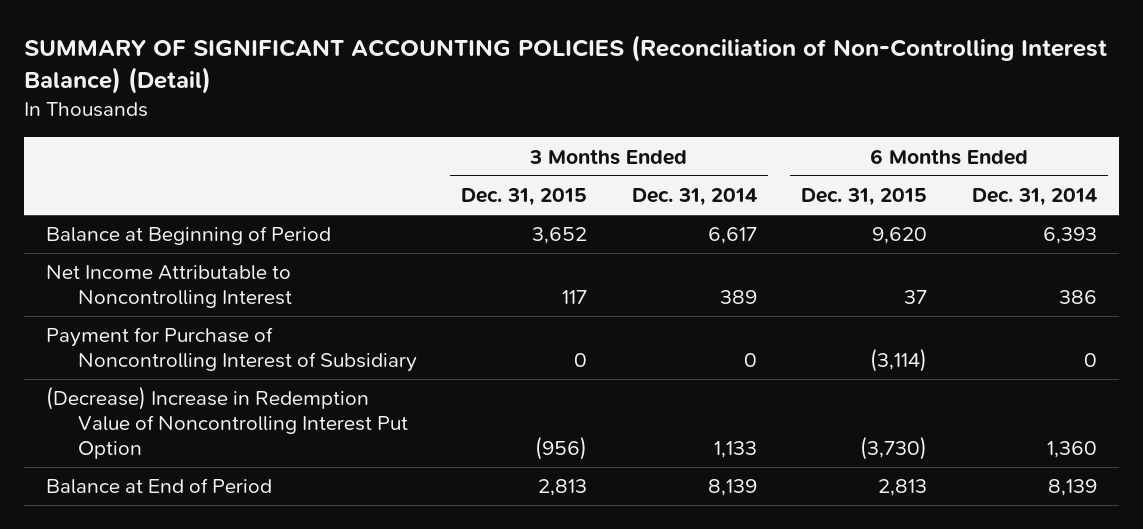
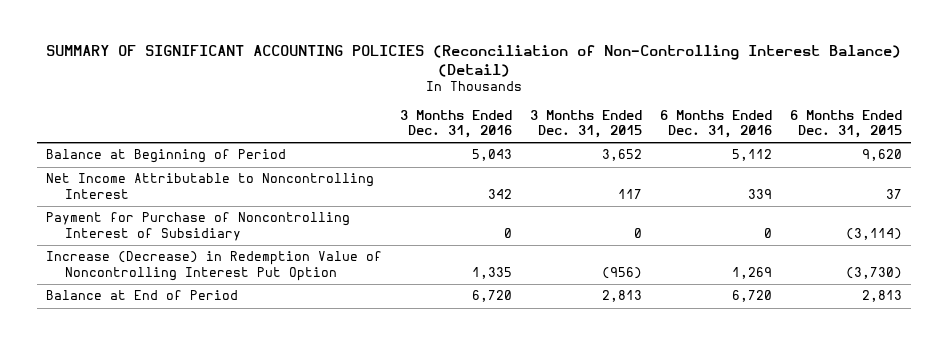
- | 3 Months Ended Dec. 31, 2015 | 3 Months Ended Dec. 31, 2014 | 6 Months Ended Dec. 31, 2015 | 6 Months Ended Dec. 31, 2014
+ | 3 Months Ended Dec. 31, 2016 | 3 Months Ended Dec. 31, 2015 | 6 Months Ended Dec. 31, 2016 | 6 Months Ended Dec. 31, 2015
- (Decrease) Increase in Redemption Value of Noncontrolling Interest Put Option | (956) | 1,133 | (3,730) | 1,360
+ Increase (Decrease) in Redemption Value of Noncontrolling Interest Put Option | 1,335 | (956) | 1,269 | (3,730)

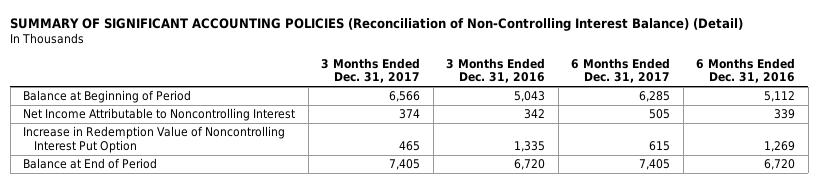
- | 3 Months Ended Dec. 31, 2016 | 3 Months Ended Dec. 31, 2015 | 6 Months Ended Dec. 31, 2016 | 6 Months Ended Dec. 31, 2015
+ | 3 Months Ended Dec. 31, 2017 | 3 Months Ended Dec. 31, 2016 | 6 Months Ended Dec. 31, 2017 | 6 Months Ended Dec. 31, 2016
- Payment for Purchase of Noncontrolling Interest of Subsidiary | 0 | 0 | 0 | (3,114)
- Increase (Decrease) in Redemption Value of Noncontrolling Interest Put Option | 1,335 | (956) | 1,269 | (3,730)
+ Increase in Redemption Value of Noncontrolling Interest Put Option | 465 | 1,335 | 615 | 1,269

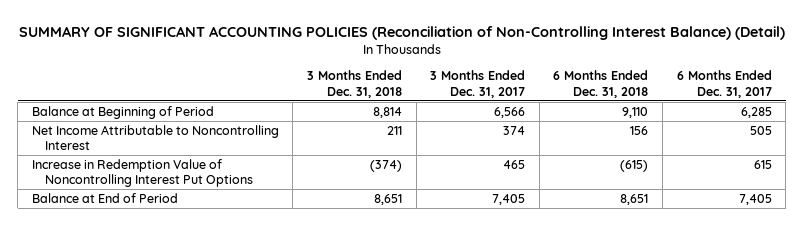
- | 3 Months Ended Dec. 31, 2017 | 3 Months Ended Dec. 31, 2016 | 6 Months Ended Dec. 31, 2017 | 6 Months Ended Dec. 31, 2016
+ | 3 Months Ended Dec. 31, 2018 | 3 Months Ended Dec. 31, 2017 | 6 Months Ended Dec. 31, 2018 | 6 Months Ended Dec. 31, 2017
- Increase in Redemption Value of Noncontrolling Interest Put Option | 465 | 1,335 | 615 | 1,269
+ Increase in Redemption Value of Noncontrolling Interest Put Options | (374) | 465 | (615) | 615

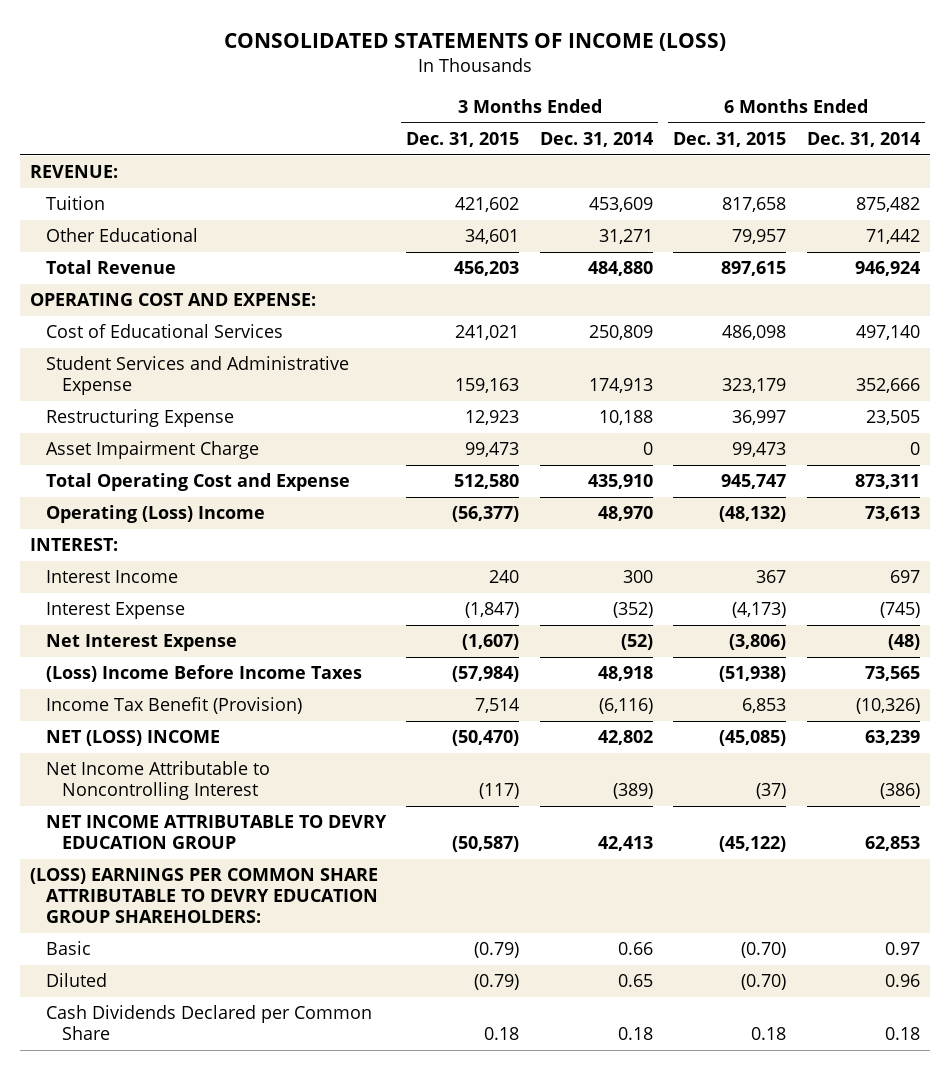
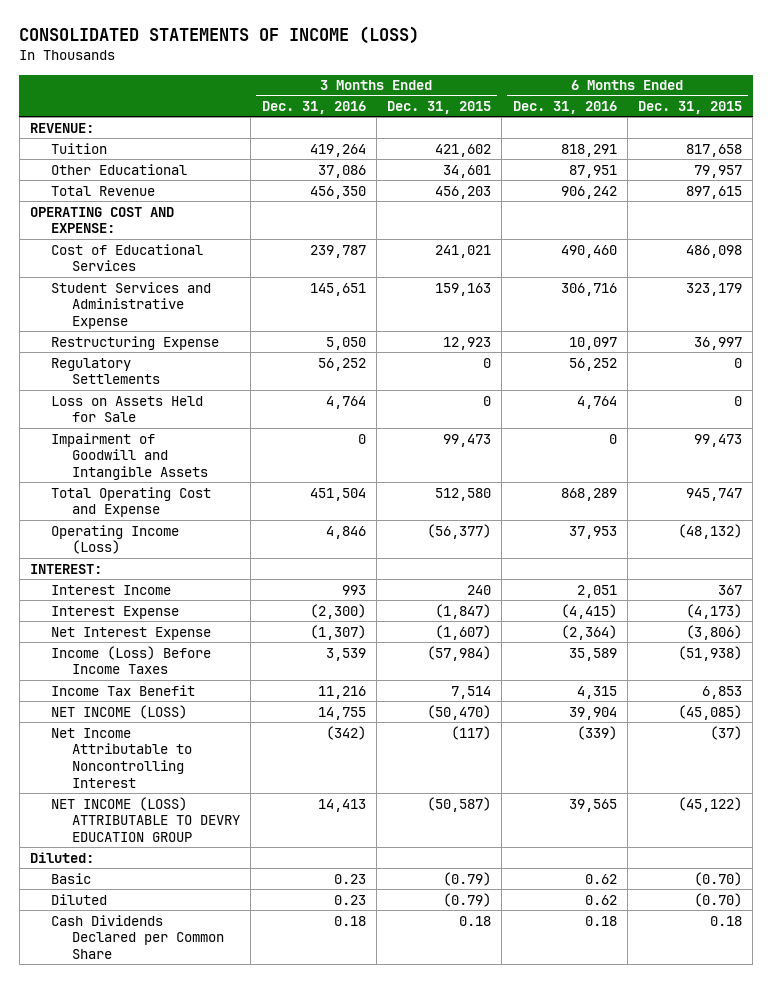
- | 3 Months Ended Dec. 31, 2015 | 3 Months Ended Dec. 31, 2014 | 6 Months Ended Dec. 31, 2015 | 6 Months Ended Dec. 31, 2014
+ | 3 Months Ended Dec. 31, 2016 | 3 Months Ended Dec. 31, 2015 | 6 Months Ended Dec. 31, 2016 | 6 Months Ended Dec. 31, 2015
- Asset Impairment Charge | 99,473 | 0 | 99,473 | 0
+ Regulatory Settlements | 56,252 | 0 | 56,252 | 0
+ Loss on Assets Held for Sale | 4,764 | 0 | 4,764 | 0
+ Impairment of Goodwill and Intangible Assets | 0 | 99,473 | 0 | 99,473
- Operating (Loss) Income | (56,377) | 48,970 | (48,132) | 73,613
+ Operating Income (Loss) | 4,846 | (56,377) | 37,953 | (48,132)
- (Loss) Income Before Income Taxes | (57,984) | 48,918 | (51,938) | 73,565
- Income Tax Benefit (Provision) | 7,514 | (6,116) | 6,853 | (10,326)
- NET (LOSS) INCOME | (50,470) | 42,802 | (45,085) | 63,239
+ Income (Loss) Before Income Taxes | 3,539 | (57,984) | 35,589 | (51,938)
+ Income Tax Benefit | 11,216 | 7,514 | 4,315 | 6,853
+ NET INCOME (LOSS) | 14,755 | (50,470) | 39,904 | (45,085)
- NET INCOME ATTRIBUTABLE TO DEVRY EDUCATION GROUP | (50,587) | 42,413 | (45,122) | 62,853
- (LOSS) EARNINGS PER COMMON SHARE ATTRIBUTABLE TO DEVRY EDUCATION GROUP SHAREHOLDERS:
+ NET INCOME (LOSS) ATTRIBUTABLE TO DEVRY EDUCATION GROUP | 14,413 | (50,587) | 39,565 | (45,122)
+ Diluted:

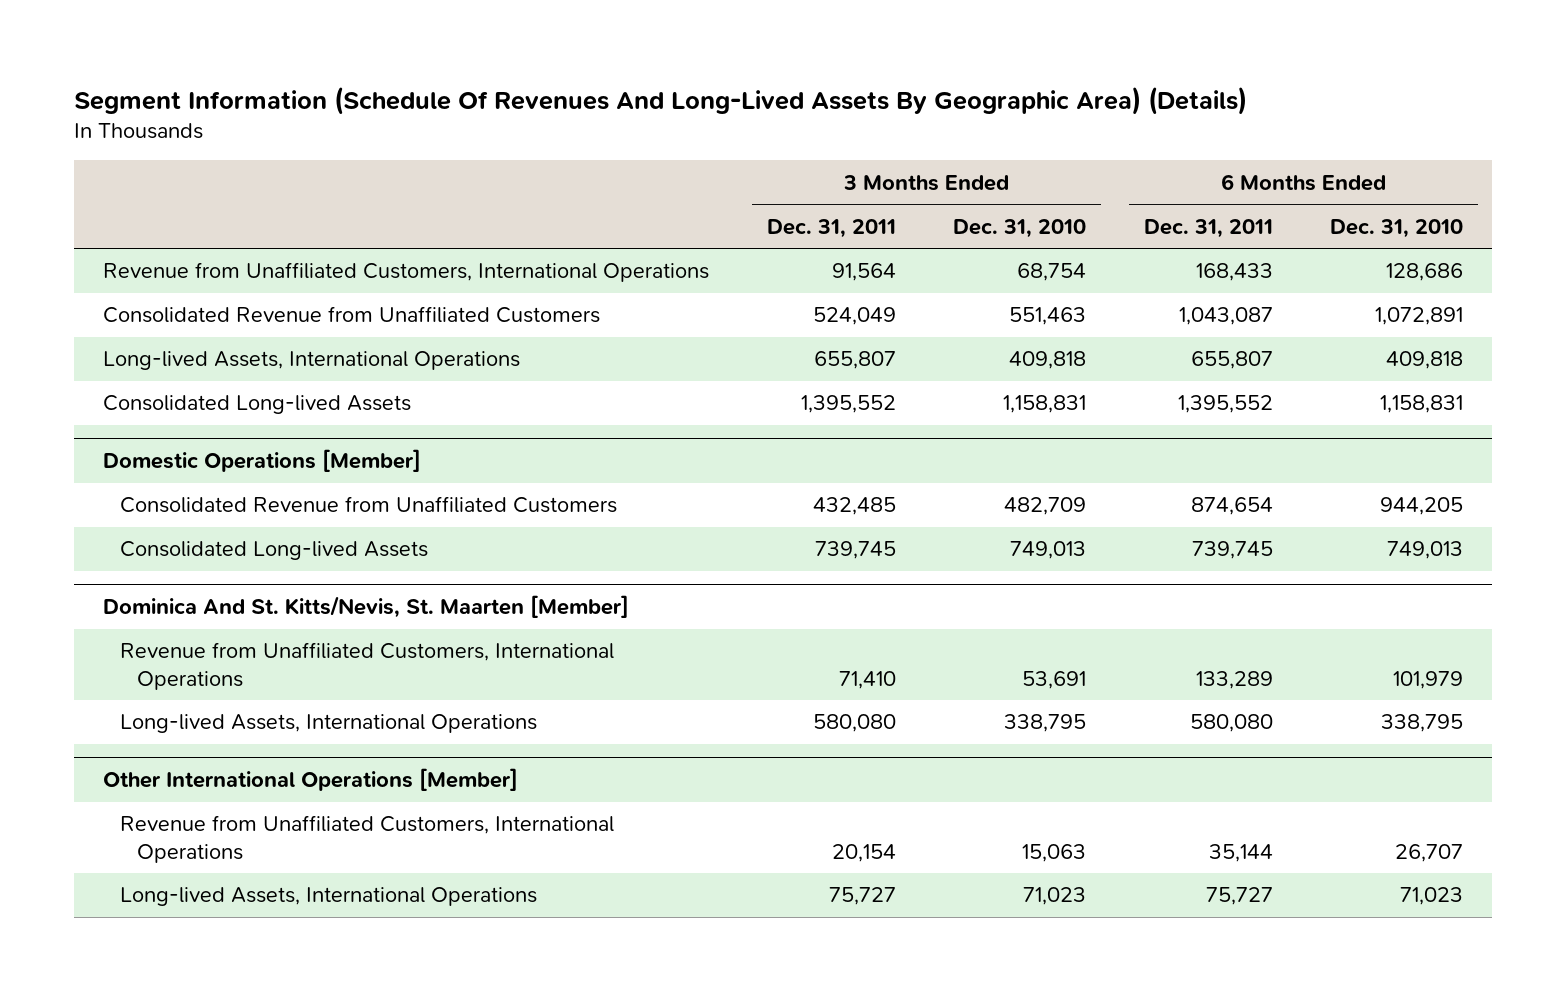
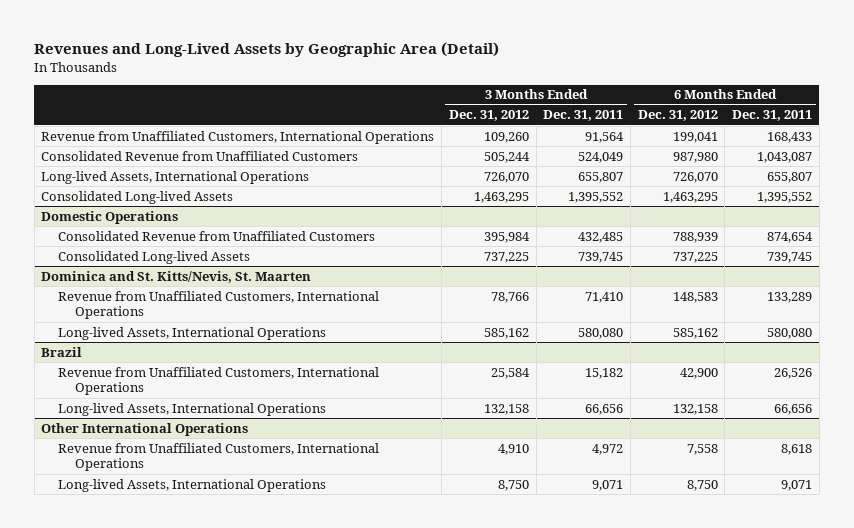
- Segment Information (Schedule Of Revenues And Long-Lived Assets By Geographic Area) (Details)
+ Revenues and Long-Lived Assets by Geographic Area (Detail)
- | 3 Months Ended Dec. 31, 2011 | 3 Months Ended Dec. 31, 2010 | 6 Months Ended Dec. 31, 2011 | 6 Months Ended Dec. 31, 2010
+ | 3 Months Ended Dec. 31, 2012 | 3 Months Ended Dec. 31, 2011 | 6 Months Ended Dec. 31, 2012 | 6 Months Ended Dec. 31, 2011
- Domestic Operations [Member]
+ Domestic Operations
- Dominica And St. Kitts/Nevis, St. Maarten [Member]
+ Dominica and St. Kitts/Nevis, St. Maarten
- Other International Operations [Member]
- Revenue from Unaffiliated Customers, International Operations | 20,154 | 15,063 | 35,144 | 26,707
- Long-lived Assets, International Operations | 75,727 | 71,023 | 75,727 | 71,023
+ Brazil
+ Revenue from Unaffiliated Customers, International Operations | 25,584 | 15,182 | 42,900 | 26,526
+ Long-lived Assets, International Operations | 132,158 | 66,656 | 132,158 | 66,656
+ Other International Operations
+ Revenue from Unaffiliated Customers, International Operations | 4,910 | 4,972 | 7,558 | 8,618
+ Long-lived Assets, International Operations | 8,750 | 9,071 | 8,750 | 9,071

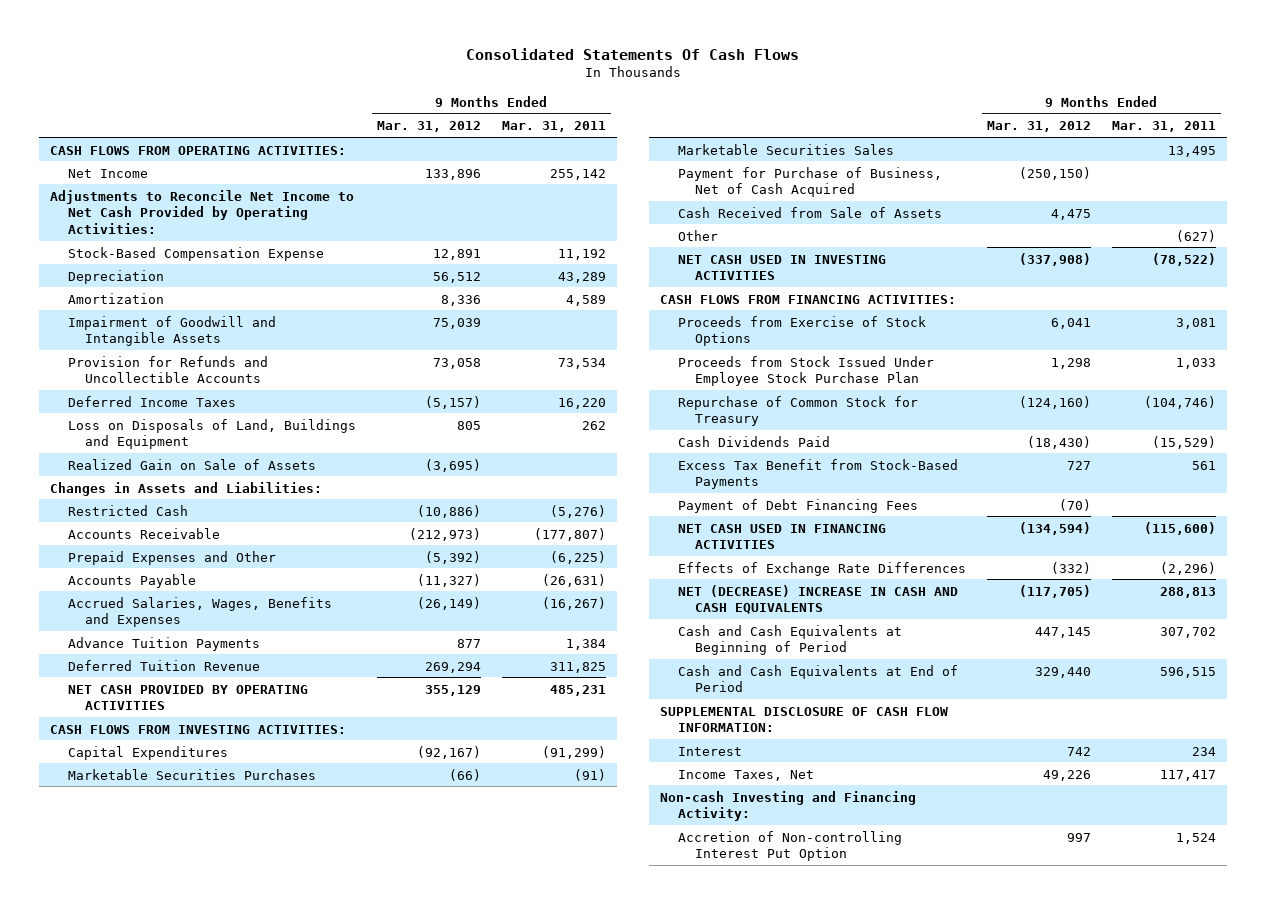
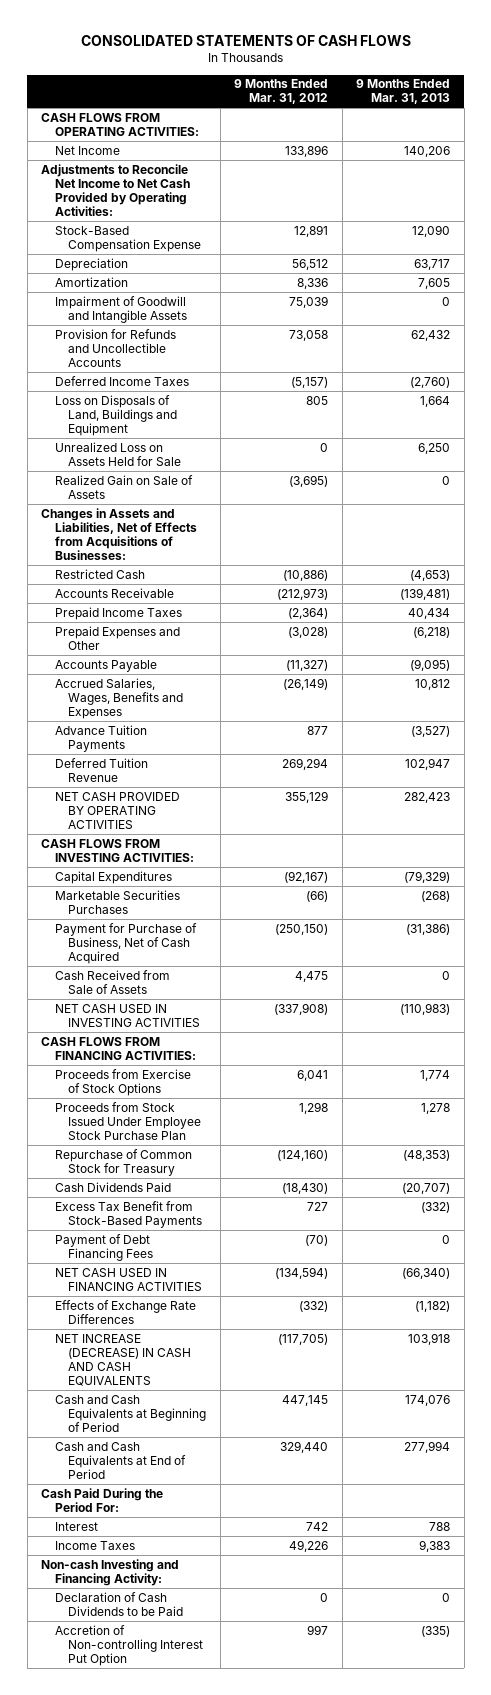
- Consolidated Statements Of Cash Flows
+ CONSOLIDATED STATEMENTS OF CASH FLOWS
- | 9 Months Ended Mar. 31, 2012 | 9 Months Ended Mar. 31, 2011
+ | 9 Months Ended Mar. 31, 2012 | 9 Months Ended Mar. 31, 2013
+ Unrealized Loss on Assets Held for Sale | 0 | 6,250
- Changes in Assets and Liabilities:
+ Changes in Assets and Liabilities, Net of Effects from Acquisitions of Businesses:
- Prepaid Expenses and Other | (5,392) | (6,225)
+ Prepaid Income Taxes | (2,364) | 40,434
+ Prepaid Expenses and Other | (3,028) | (6,218)
- Marketable Securities Sales | | 13,495
- Other | | (627)
- NET (DECREASE) INCREASE IN CASH AND CASH EQUIVALENTS | (117,705) | 288,813
+ NET INCREASE (DECREASE) IN CASH AND CASH EQUIVALENTS | (117,705) | 103,918
- SUPPLEMENTAL DISCLOSURE OF CASH FLOW INFORMATION:
+ Cash Paid During the Period For:
- Income Taxes, Net | 49,226 | 117,417
+ Income Taxes | 49,226 | 9,383
+ Declaration of Cash Dividends to be Paid | 0 | 0

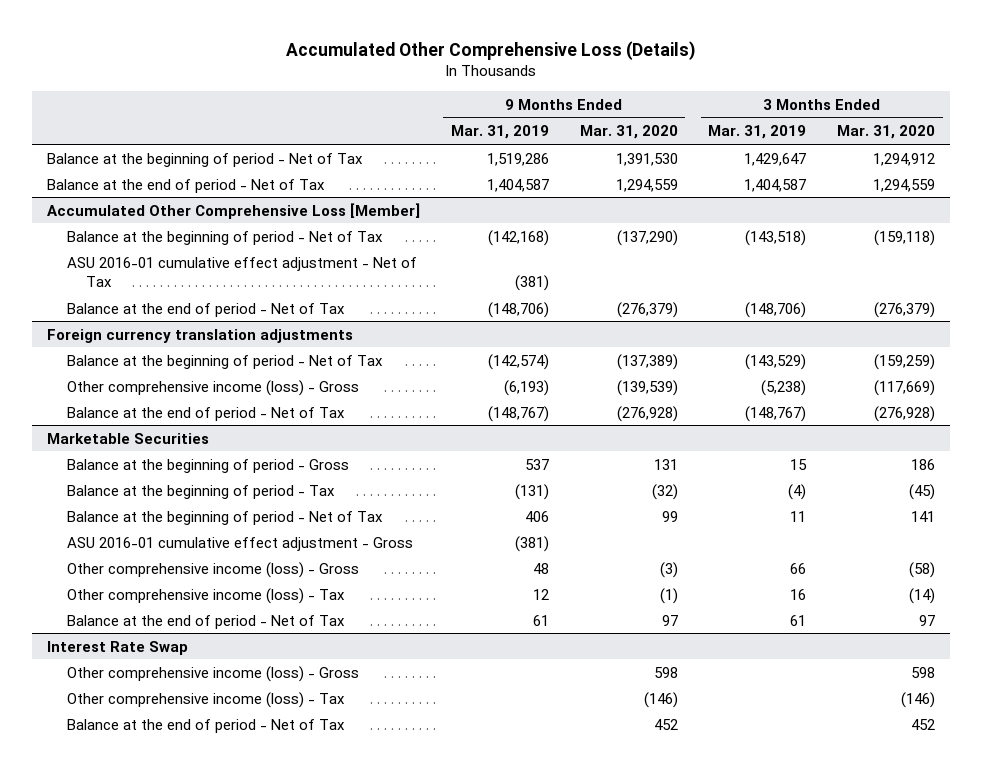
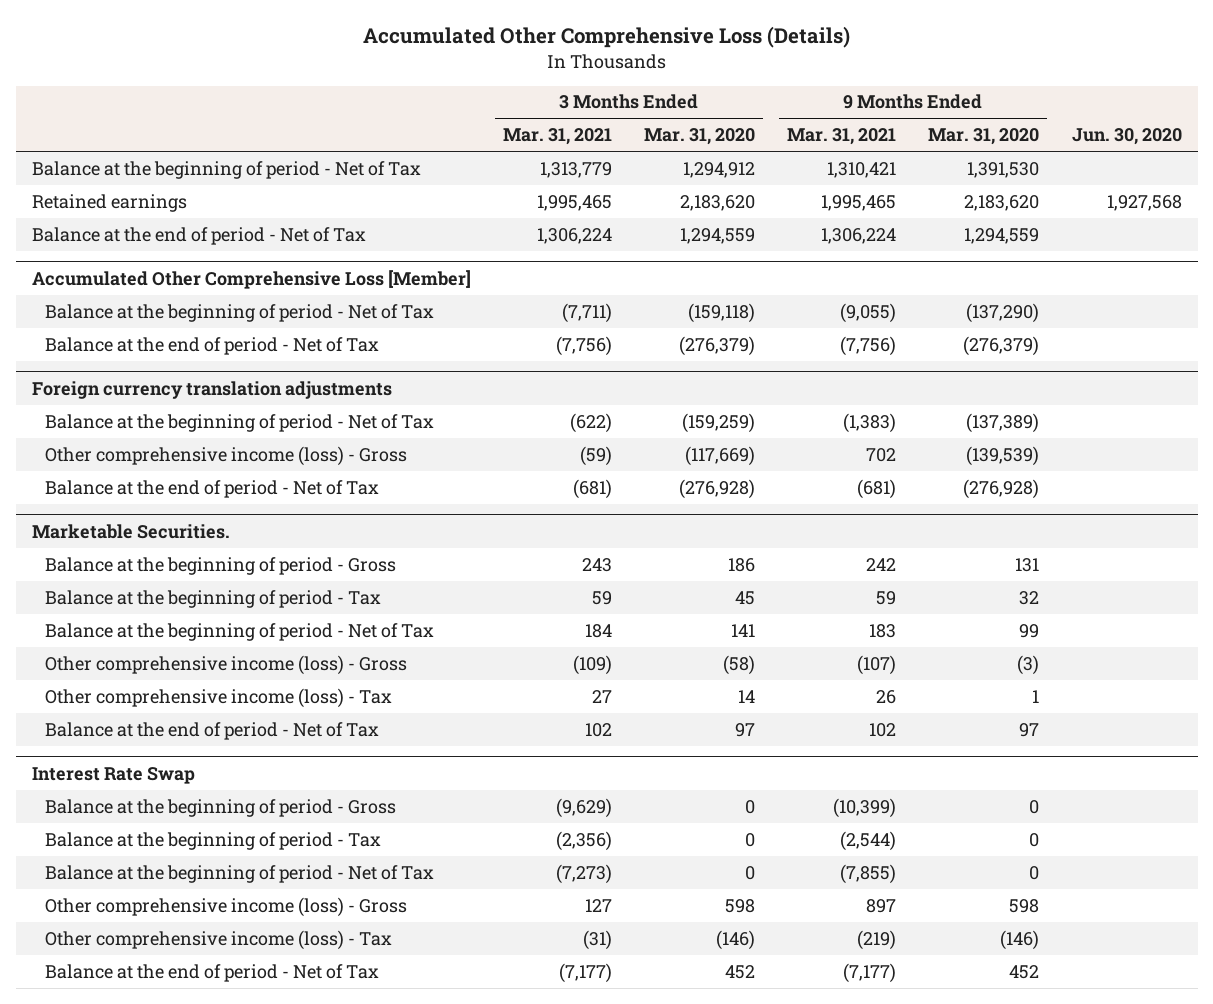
- | 9 Months Ended Mar. 31, 2019 | 9 Months Ended Mar. 31, 2020 | 3 Months Ended Mar. 31, 2019 | 3 Months Ended Mar. 31, 2020
+ | 3 Months Ended Mar. 31, 2021 | 3 Months Ended Mar. 31, 2020 | 9 Months Ended Mar. 31, 2021 | 9 Months Ended Mar. 31, 2020 | Jun. 30, 2020
+ Retained earnings | 1,995,465 | 2,183,620 | 1,995,465 | 2,183,620 | 1,927,568
@ Accumulated Other Comprehensive Loss [Member]
- ASU 2016-01 cumulative effect adjustment - Net of Tax | (381) | | |
- Marketable Securities
+ Marketable Securities.
- Balance at the beginning of period - Tax | (131) | (32) | (4) | (45)
+ Balance at the beginning of period - Tax | 59 | 45 | 59 | 32 |
- ASU 2016-01 cumulative effect adjustment - Gross | (381) | | |
- Other comprehensive income (loss) - Tax | 12 | (1) | 16 | (14)
+ Other comprehensive income (loss) - Tax | 27 | 14 | 26 | 1 |
@ Interest Rate Swap
+ Balance at the beginning of period - Gross | (9,629) | 0 | (10,399) | 0 |
+ Balance at the beginning of period - Tax | (2,356) | 0 | (2,544) | 0 |
+ Balance at the beginning of period - Net of Tax | (7,273) | 0 | (7,855) | 0 |

